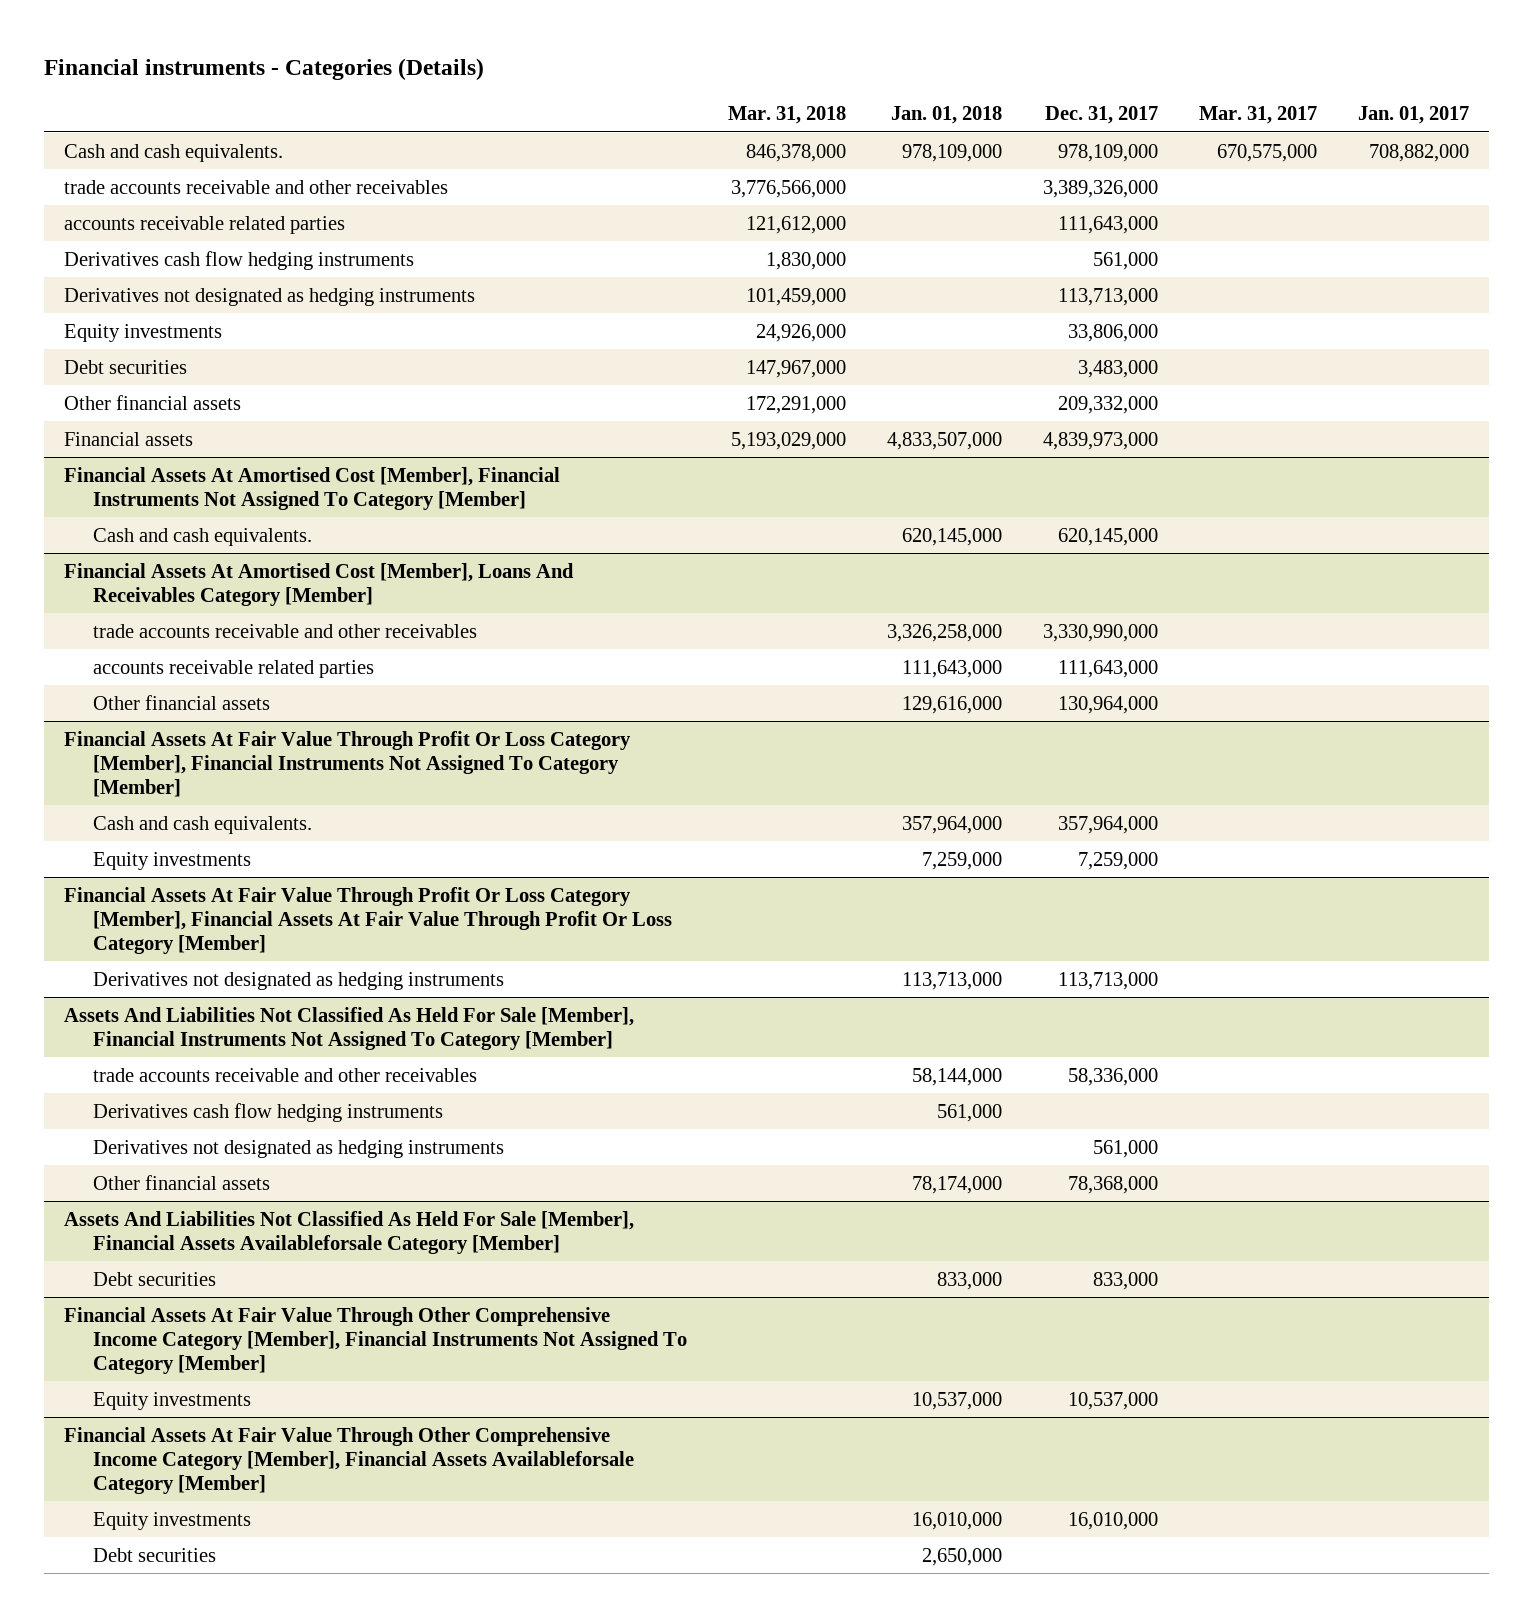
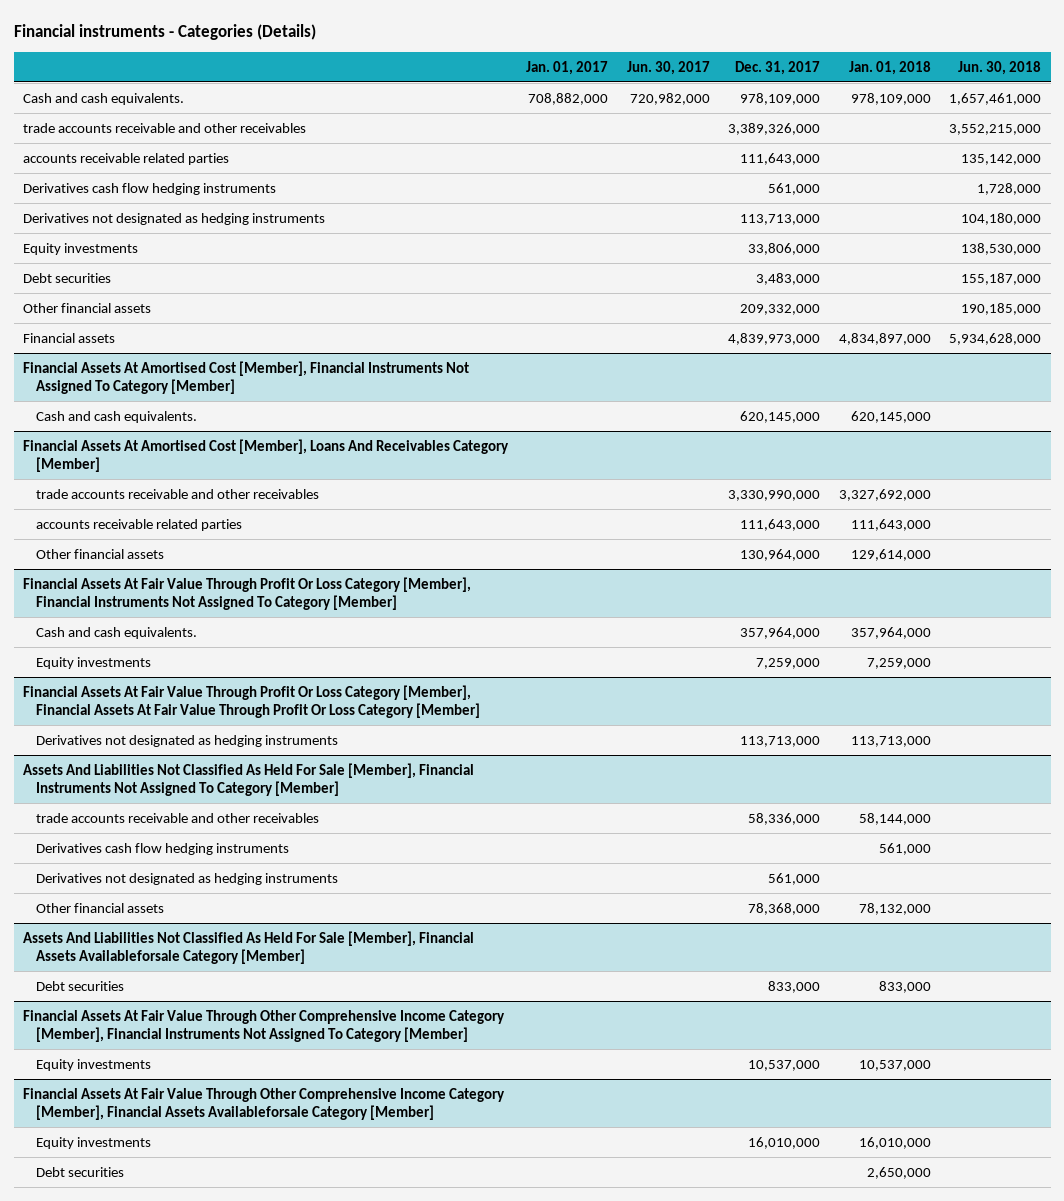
- | Mar. 31, 2018 | Jan. 01, 2018 | Dec. 31, 2017 | Mar. 31, 2017 | Jan. 01, 2017
+ | Jan. 01, 2017 | Jun. 30, 2017 | Dec. 31, 2017 | Jan. 01, 2018 | Jun. 30, 2018
- Financial assets | 5,193,029,000 | 4,833,507,000 | 4,839,973,000 | |
+ Financial assets | | | 4,839,973,000 | 4,834,897,000 | 5,934,628,000
@ Financial Assets At Amortised Cost [Member], Loans And Receivables Category [Member]
- trade accounts receivable and other receivables | | 3,326,258,000 | 3,330,990,000 | |
+ trade accounts receivable and other receivables | | | 3,330,990,000 | 3,327,692,000 |
- Other financial assets | | 129,616,000 | 130,964,000 | |
+ Other financial assets | | | 130,964,000 | 129,614,000 |
@ Assets And Liabilities Not Classified As Held For Sale [Member], Financial Instruments Not Assigned To Category [Member]
- Other financial assets | | 78,174,000 | 78,368,000 | |
+ Other financial assets | | | 78,368,000 | 78,132,000 |

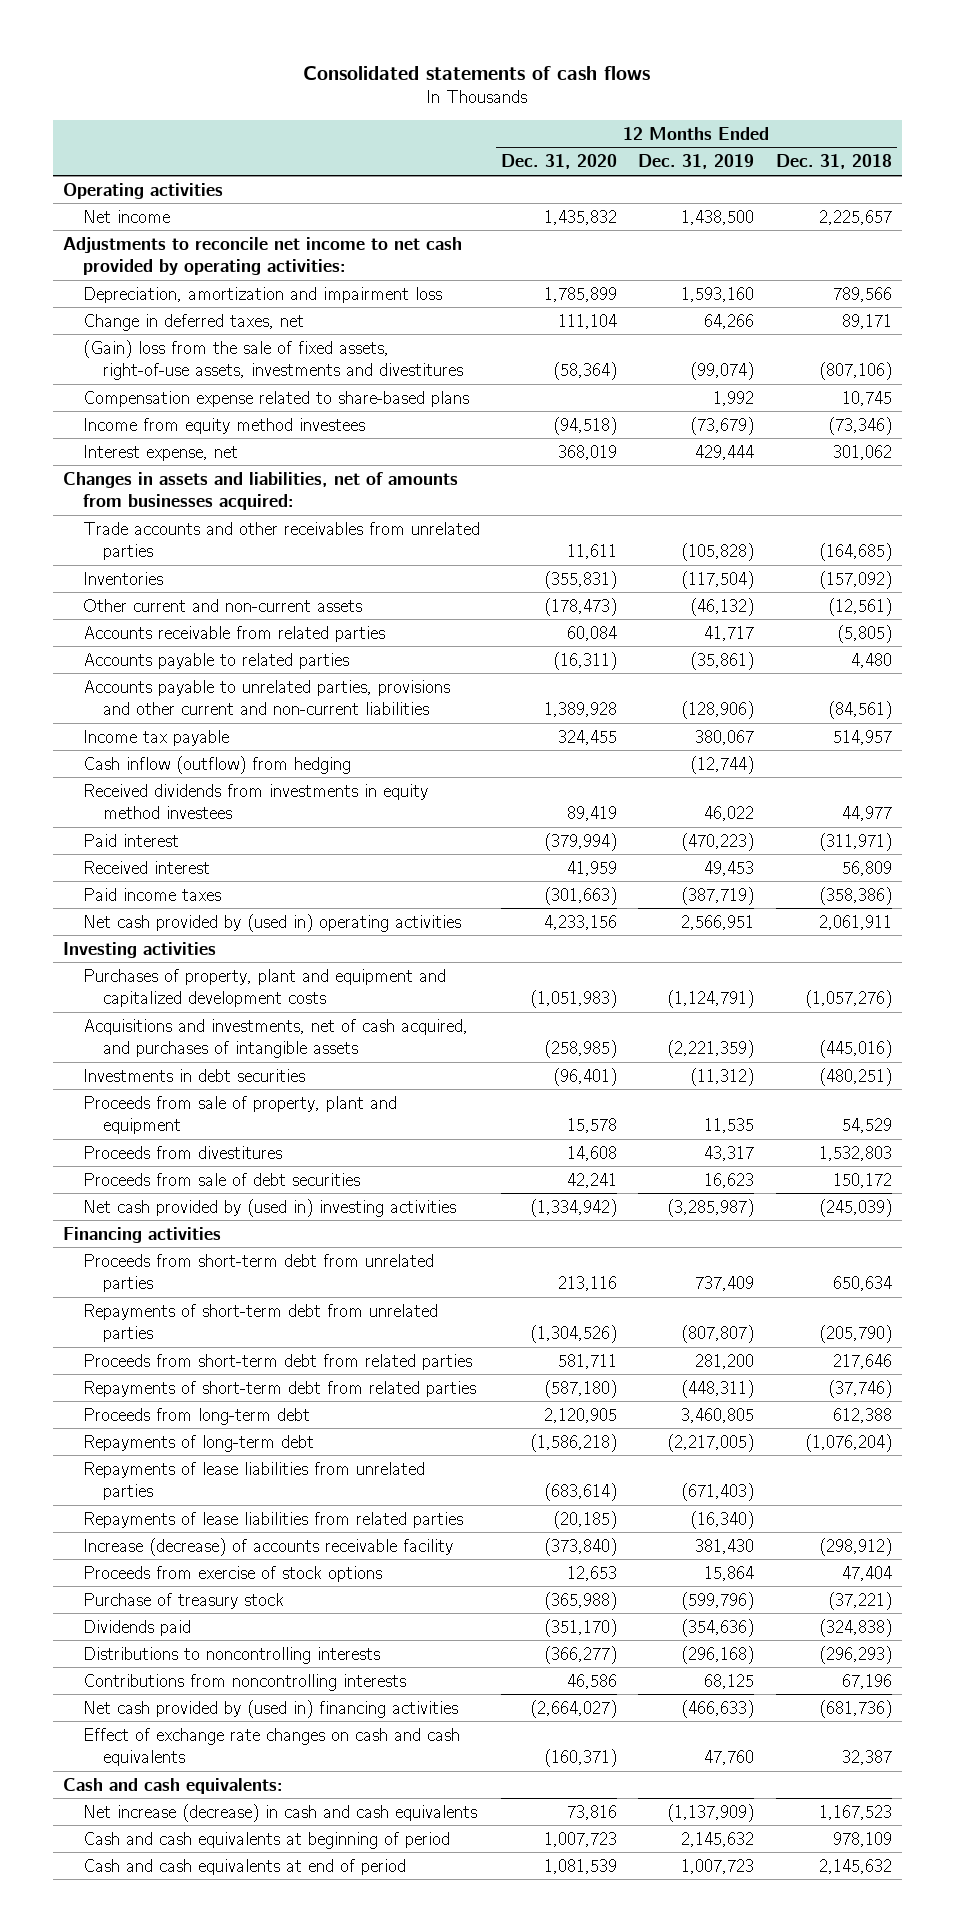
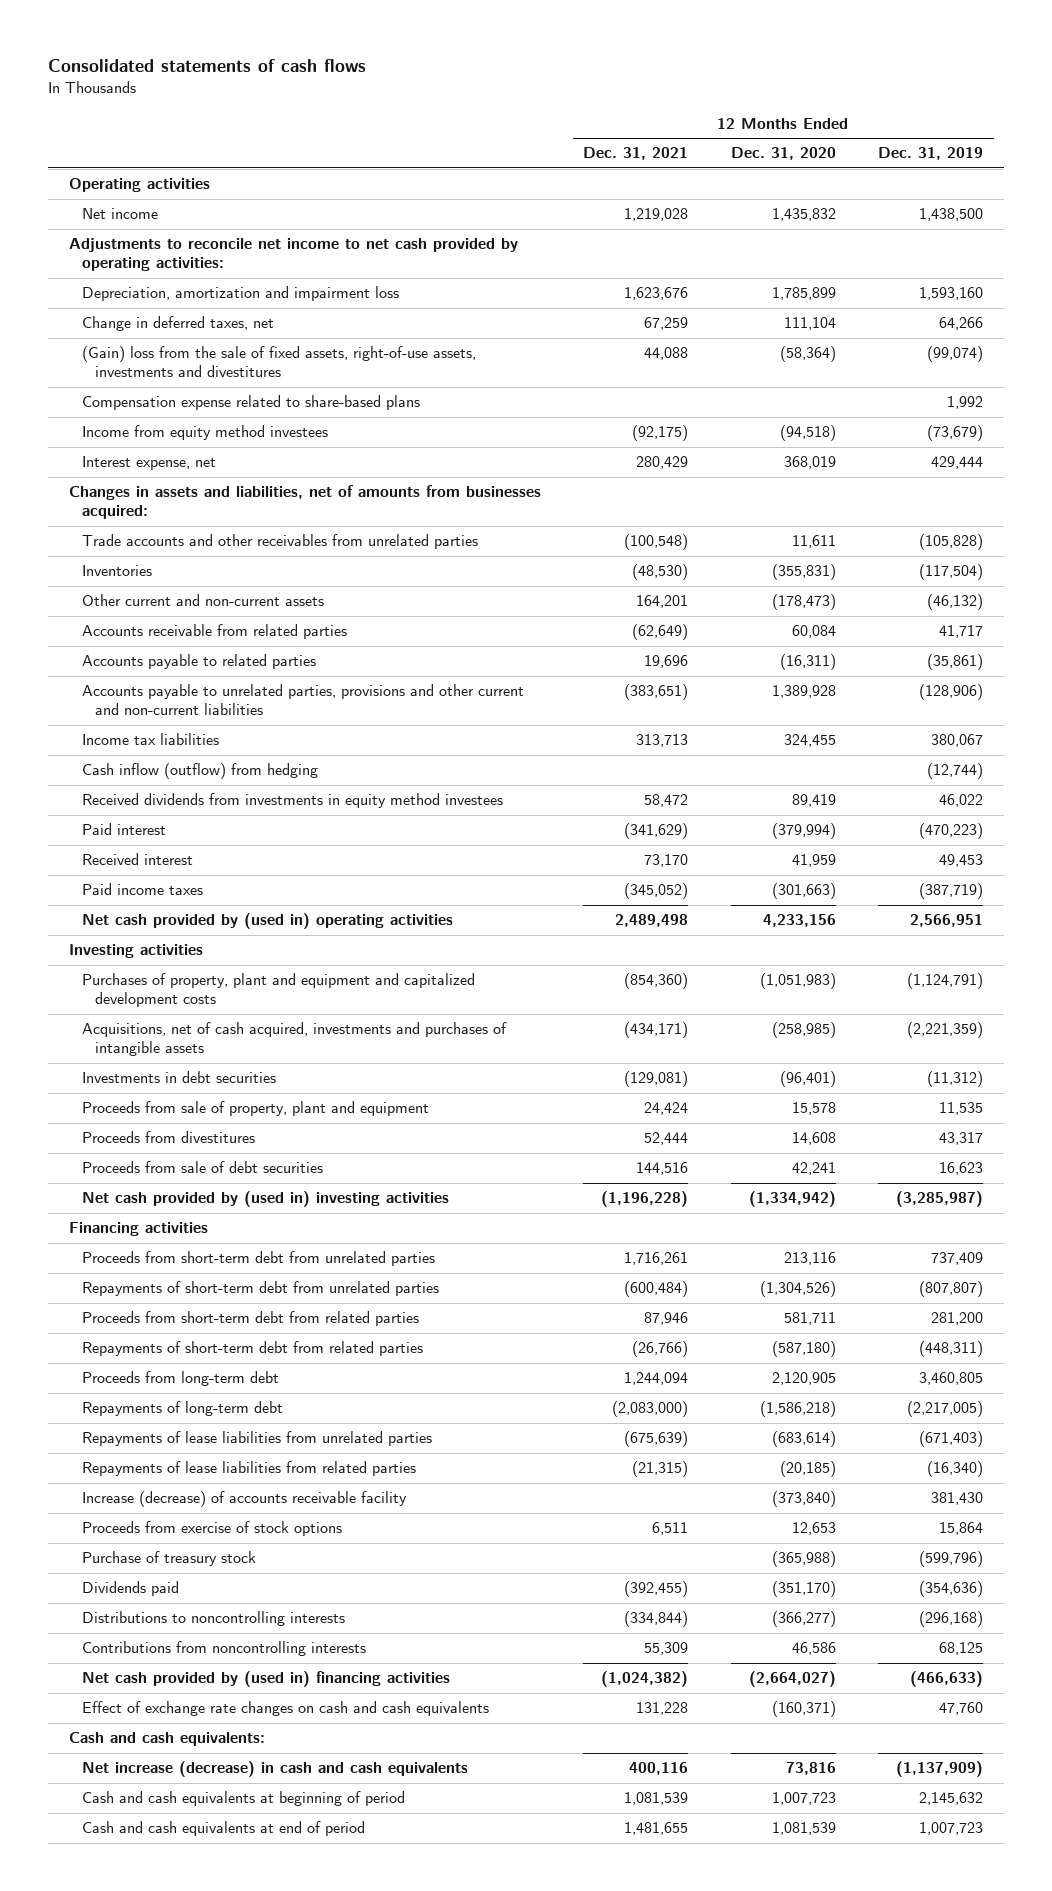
- | 12 Months Ended Dec. 31, 2020 | 12 Months Ended Dec. 31, 2019 | 12 Months Ended Dec. 31, 2018
+ | 12 Months Ended Dec. 31, 2021 | 12 Months Ended Dec. 31, 2020 | 12 Months Ended Dec. 31, 2019
- Income tax payable | 324,455 | 380,067 | 514,957
+ Income tax liabilities | 313,713 | 324,455 | 380,067
- Acquisitions and investments, net of cash acquired, and purchases of intangible assets | (258,985) | (2,221,359) | (445,016)
+ Acquisitions, net of cash acquired, investments and purchases of intangible assets | (434,171) | (258,985) | (2,221,359)

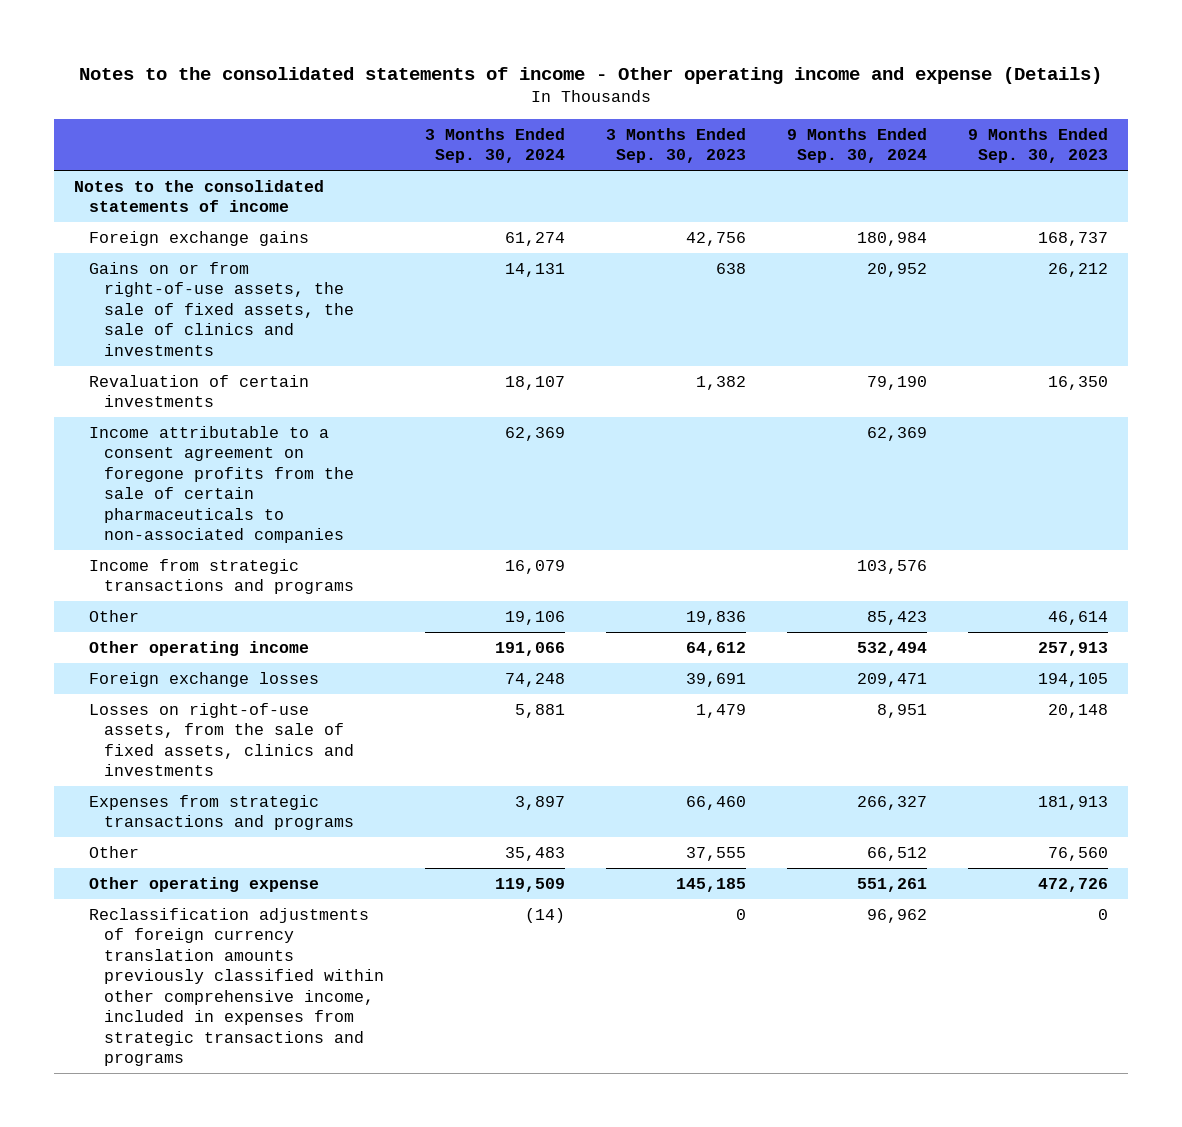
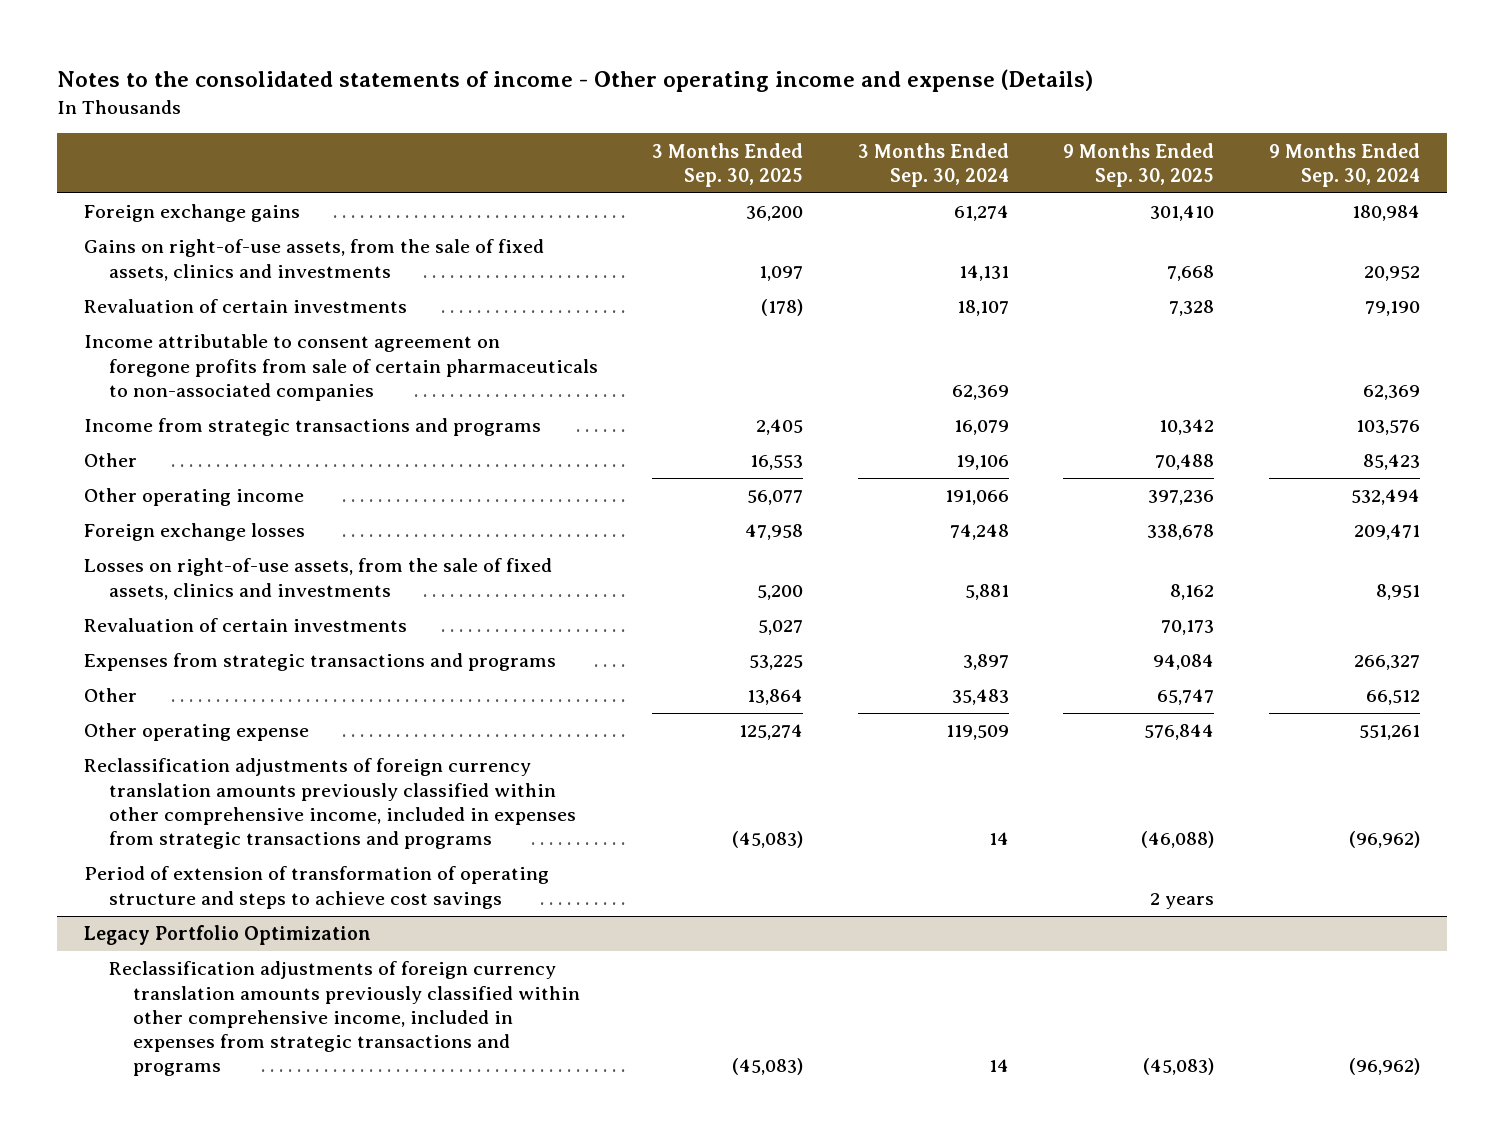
- | 3 Months Ended Sep. 30, 2024 | 3 Months Ended Sep. 30, 2023 | 9 Months Ended Sep. 30, 2024 | 9 Months Ended Sep. 30, 2023
+ | 3 Months Ended Sep. 30, 2025 | 3 Months Ended Sep. 30, 2024 | 9 Months Ended Sep. 30, 2025 | 9 Months Ended Sep. 30, 2024
- Notes to the consolidated statements of income
- Gains on or from right-of-use assets, the sale of fixed assets, the sale of clinics and investments | 14,131 | 638 | 20,952 | 26,212
+ Gains on right-of-use assets, from the sale of fixed assets, clinics and investments | 1,097 | 14,131 | 7,668 | 20,952
- Income attributable to a consent agreement on foregone profits from the sale of certain pharmaceuticals to non-associated companies | 62,369 | | 62,369 |
+ Income attributable to consent agreement on foregone profits from sale of certain pharmaceuticals to non-associated companies | | 62,369 | | 62,369
+ Revaluation of certain investments | 5,027 | | 70,173 |
- Reclassification adjustments of foreign currency translation amounts previously classified within other comprehensive income, included in expenses from strategic transactions and programs | (14) | 0 | 96,962 | 0
+ Reclassification adjustments of foreign currency translation amounts previously classified within other comprehensive income, included in expenses from strategic transactions and programs | (45,083) | 14 | (46,088) | (96,962)
+ Period of extension of transformation of operating structure and steps to achieve cost savings | | | 2 years |
+ Legacy Portfolio Optimization
+ Reclassification adjustments of foreign currency translation amounts previously classified within other comprehensive income, included in expenses from strategic transactions and programs | (45,083) | 14 | (45,083) | (96,962)

